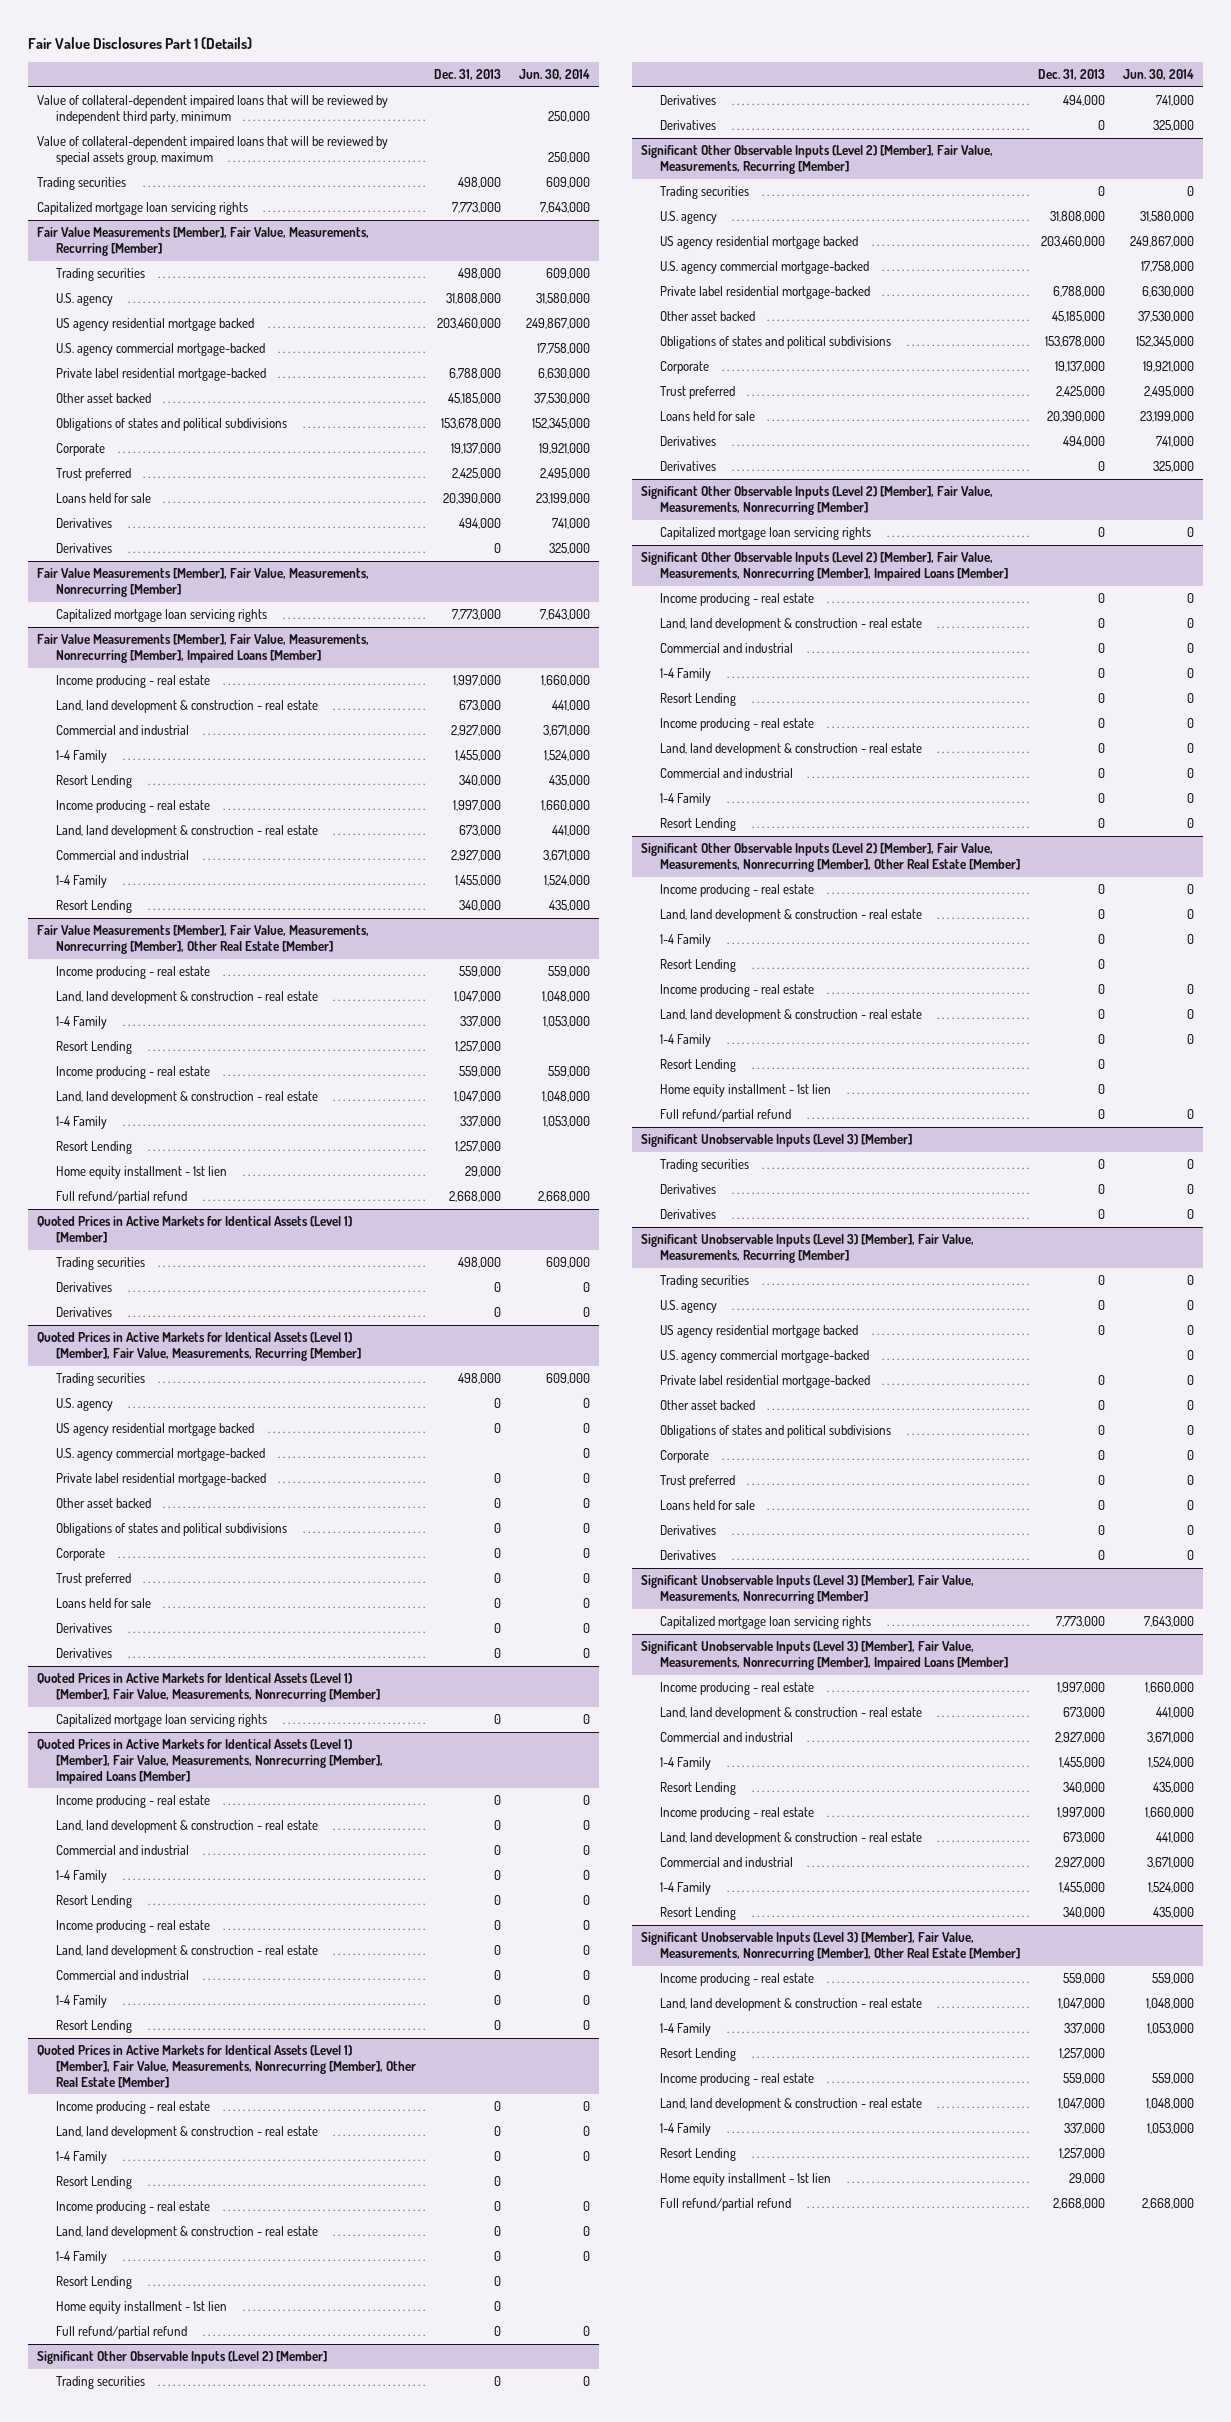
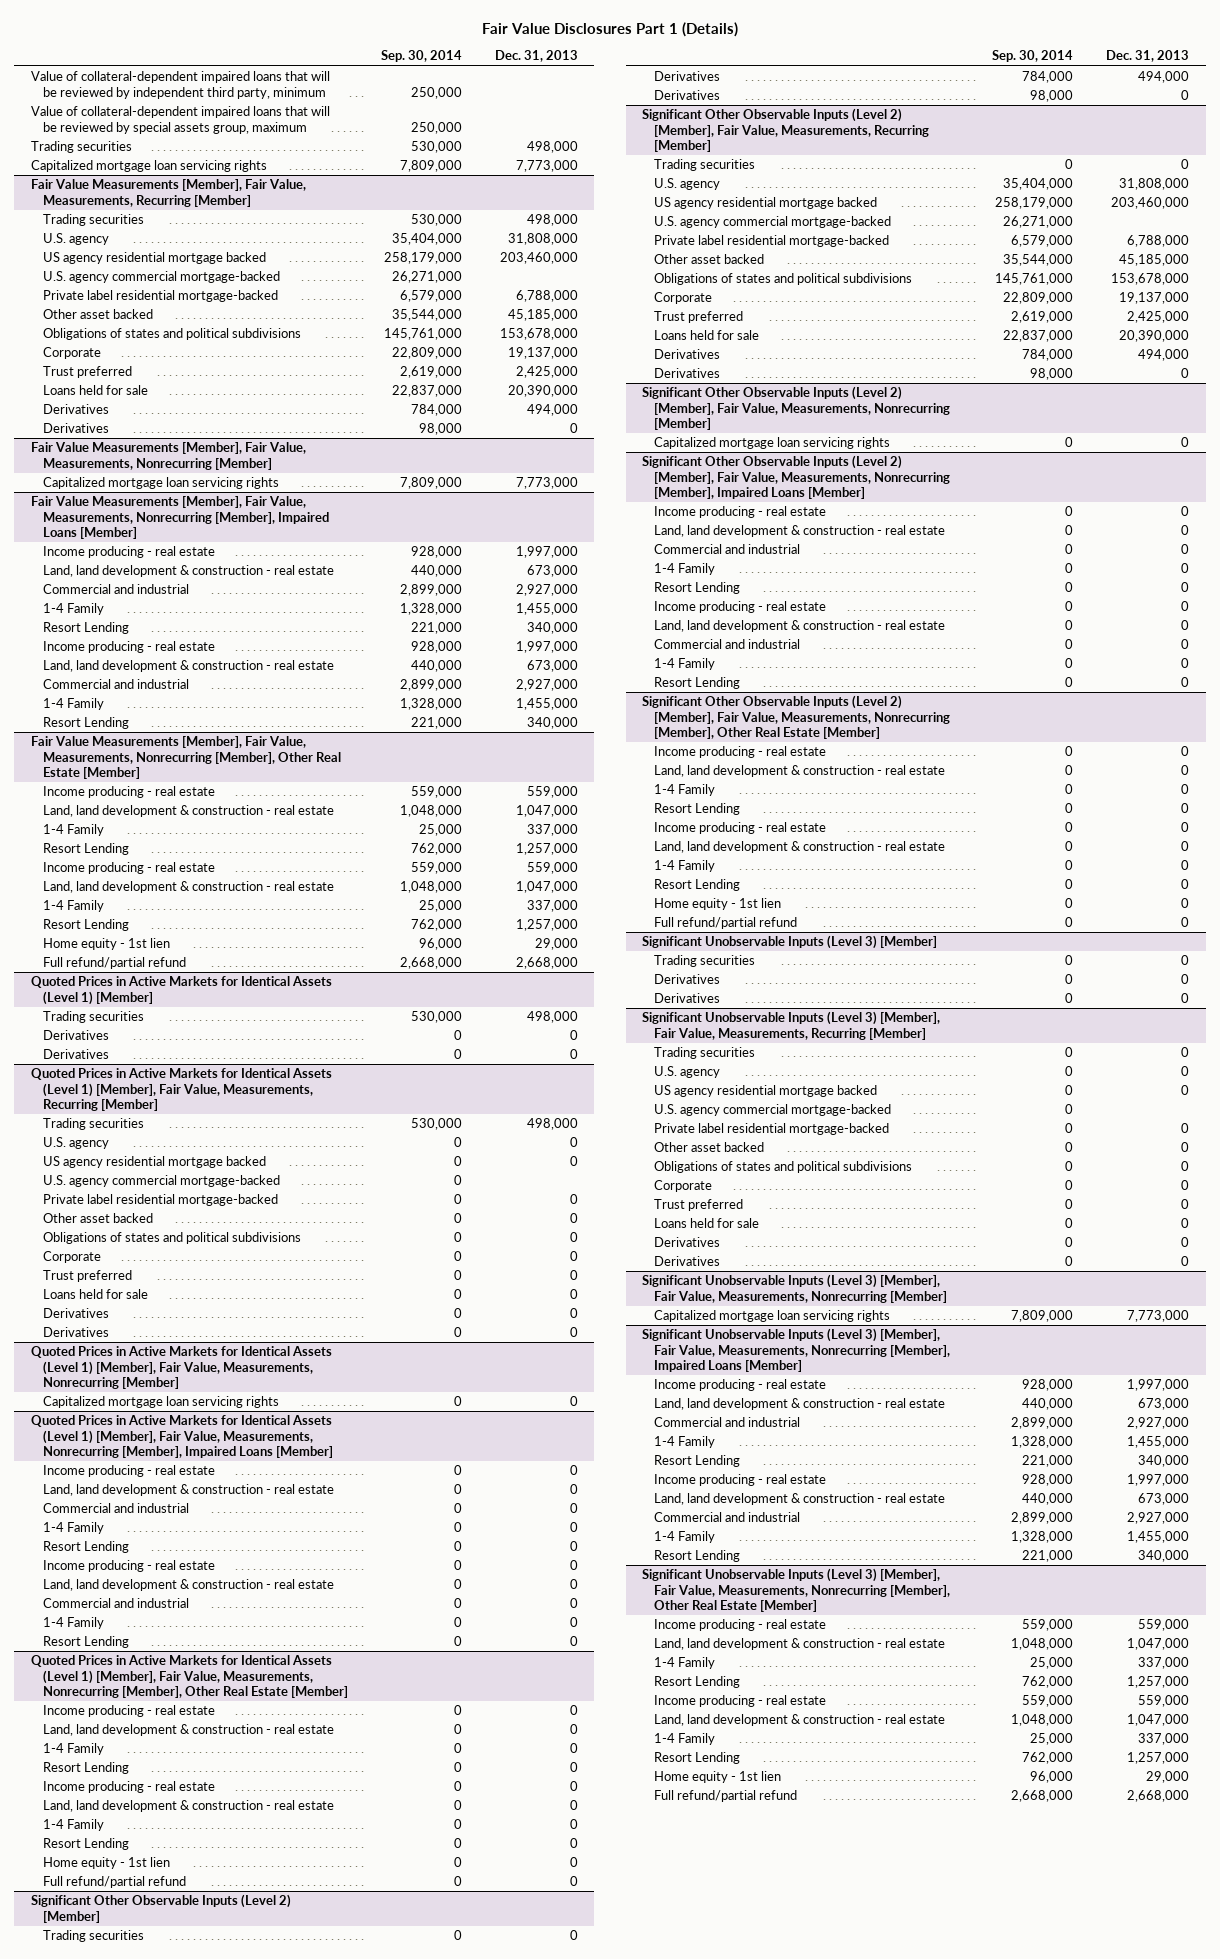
- | Dec. 31, 2013 | Jun. 30, 2014
+ | Sep. 30, 2014 | Dec. 31, 2013
@ Fair Value Measurements [Member], Fair Value, Measurements, Nonrecurring [Member], Other Real Estate [Member]
- Home equity installment - 1st lien | 29,000 |
+ Home equity - 1st lien | 96,000 | 29,000
@ Quoted Prices in Active Markets for Identical Assets (Level 1) [Member], Fair Value, Measurements, Nonrecurring [Member], Other Real Estate [Member]
- Home equity installment - 1st lien | 0 |
+ Home equity - 1st lien | 0 | 0
@ Significant Other Observable Inputs (Level 2) [Member], Fair Value, Measurements, Nonrecurring [Member], Other Real Estate [Member]
- Home equity installment - 1st lien | 0 |
+ Home equity - 1st lien | 0 | 0
@ Significant Unobservable Inputs (Level 3) [Member], Fair Value, Measurements, Nonrecurring [Member], Other Real Estate [Member]
- Home equity installment - 1st lien | 29,000 |
+ Home equity - 1st lien | 96,000 | 29,000

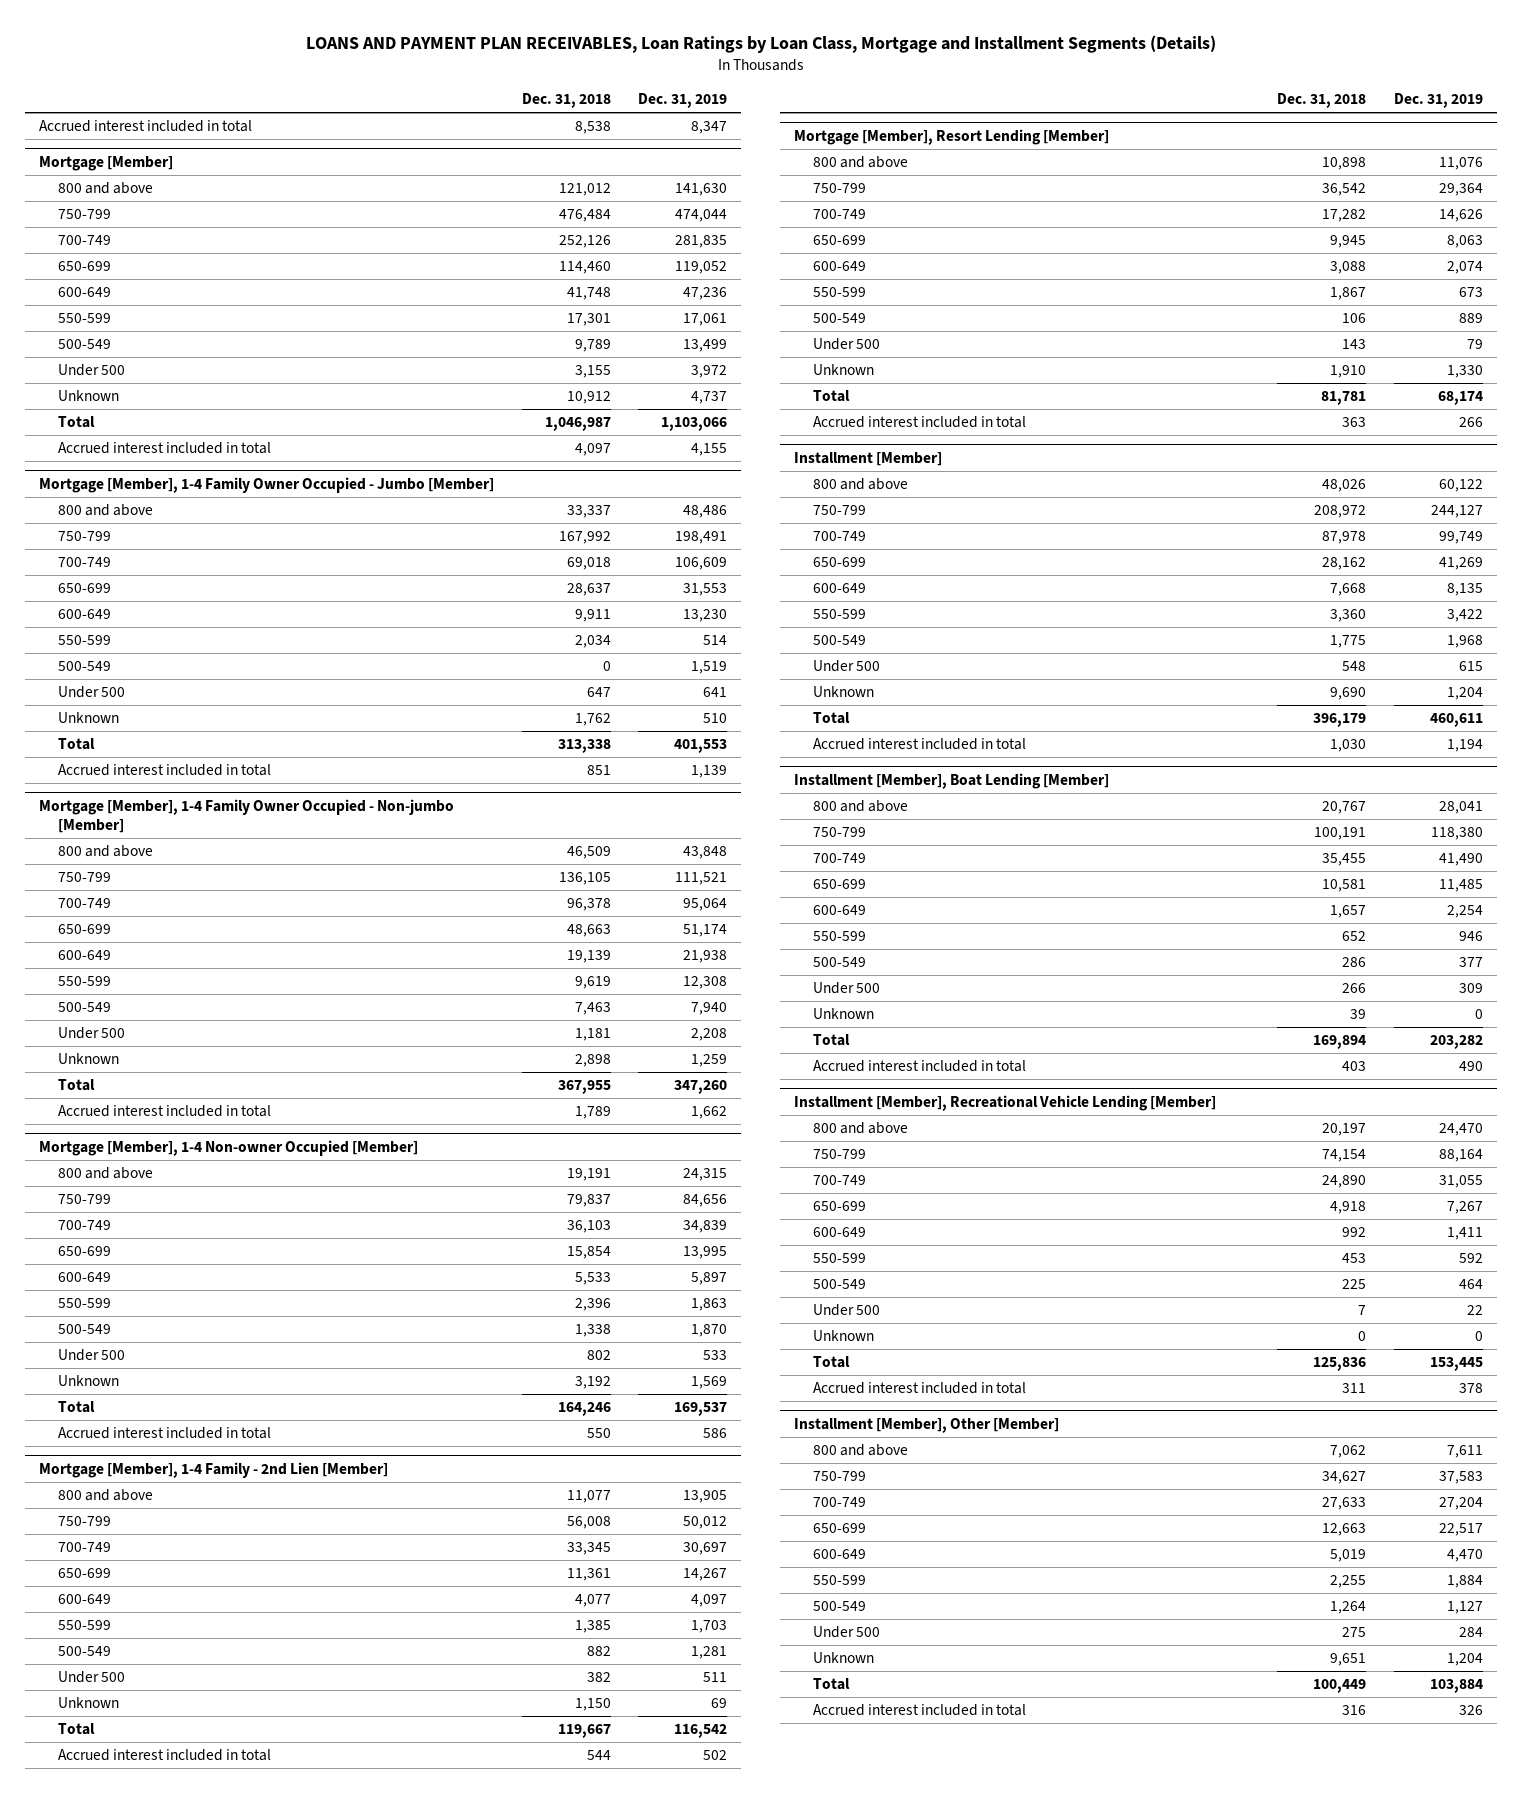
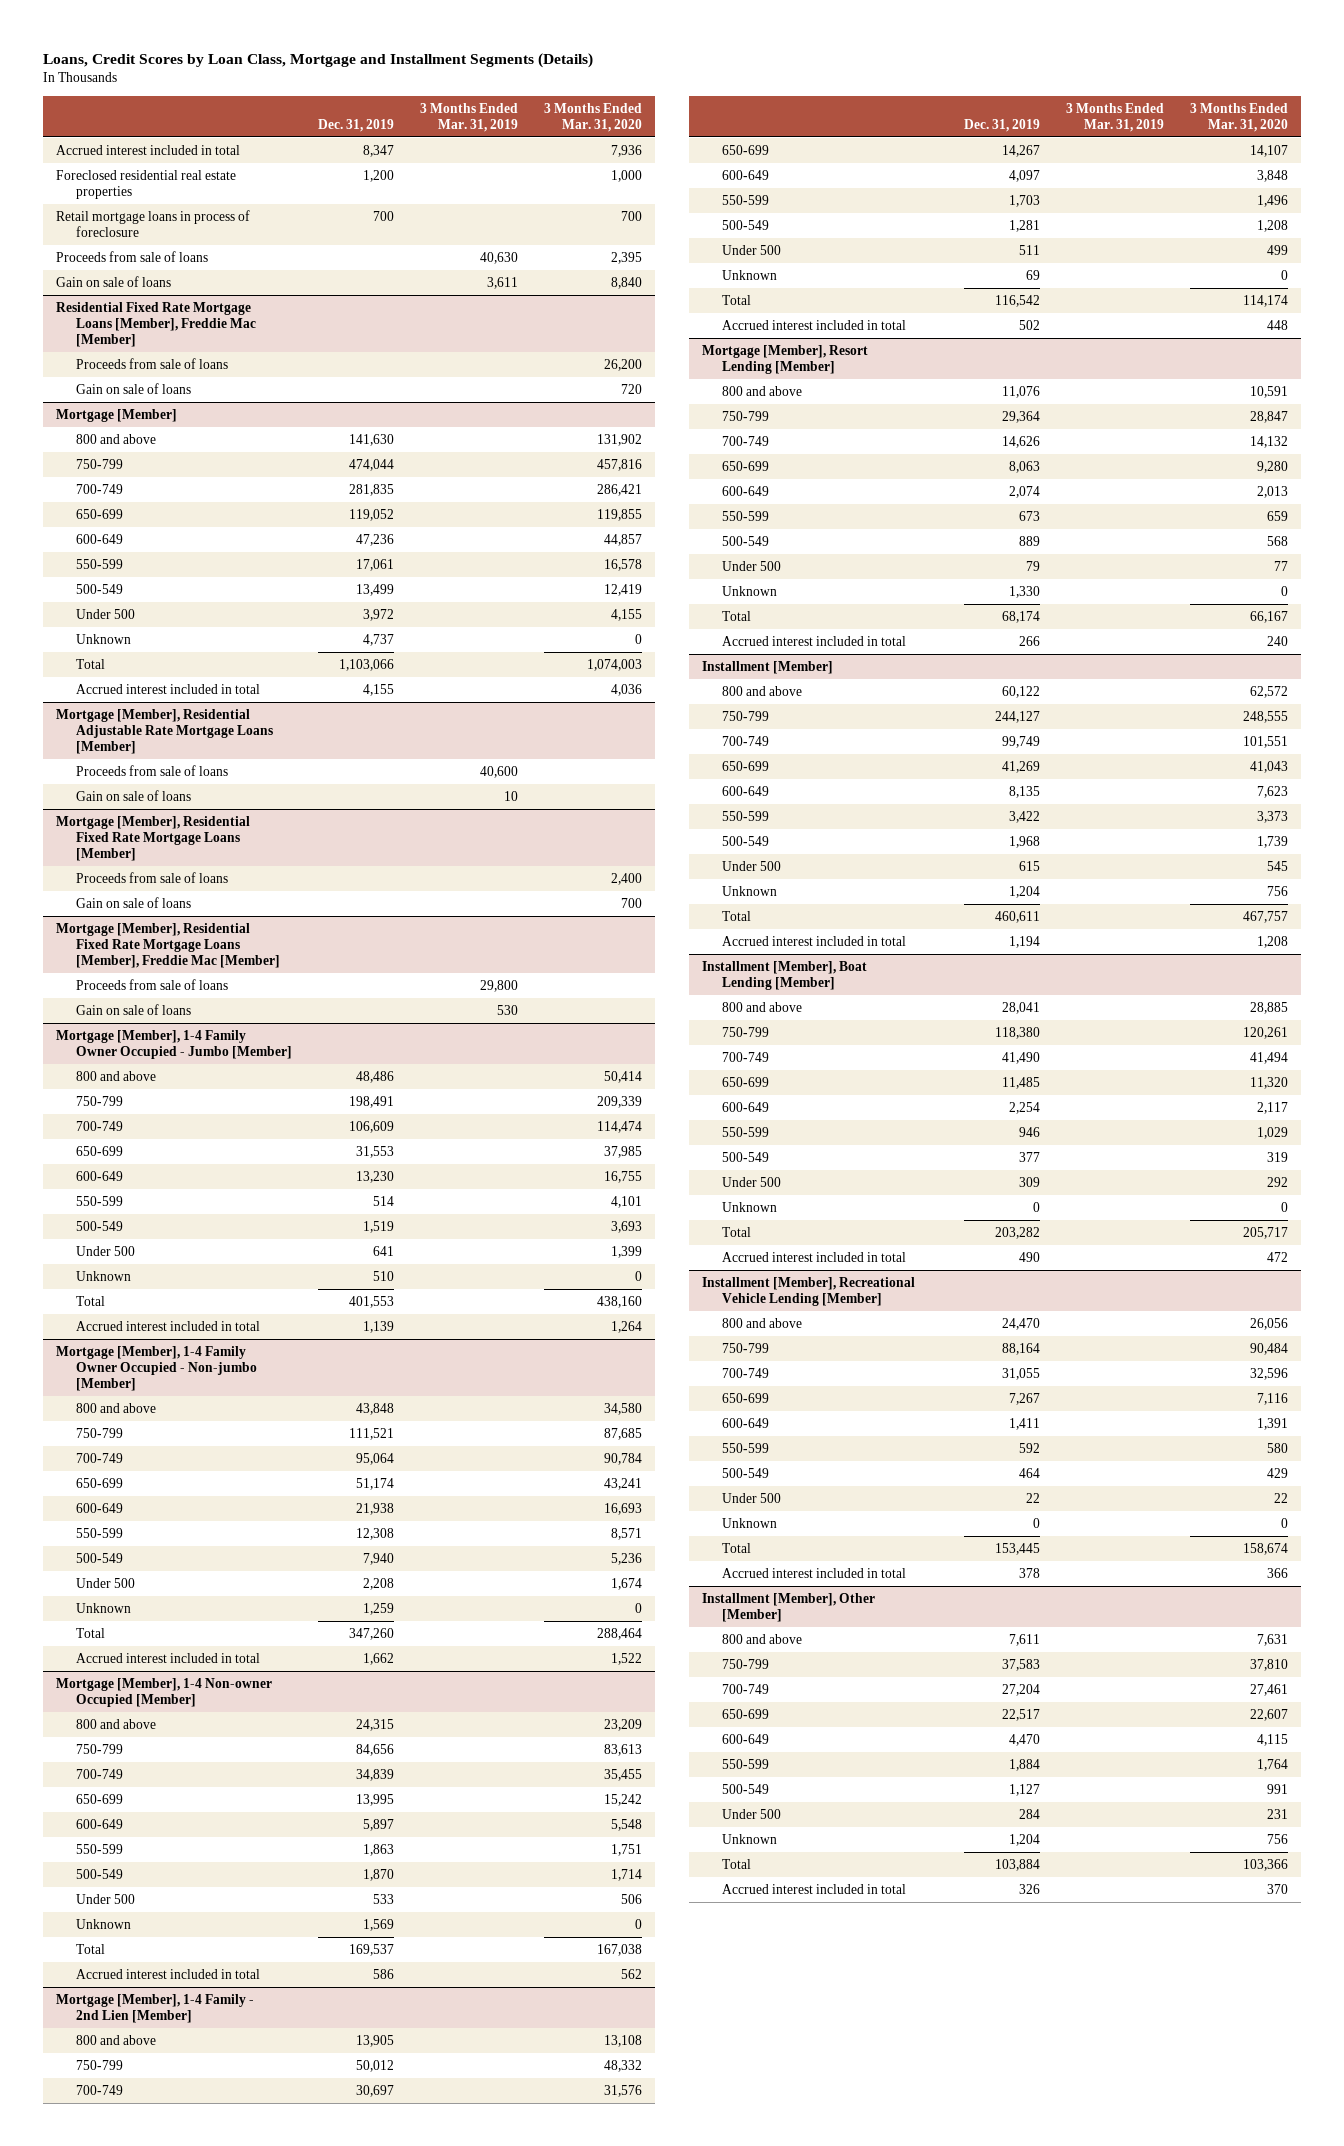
- LOANS AND PAYMENT PLAN RECEIVABLES, Loan Ratings by Loan Class, Mortgage and Installment Segments (Details)
+ Loans, Credit Scores by Loan Class, Mortgage and Installment Segments (Details)
- | Dec. 31, 2018 | Dec. 31, 2019
+ | Dec. 31, 2019 | 3 Months Ended Mar. 31, 2019 | 3 Months Ended Mar. 31, 2020
+ Foreclosed residential real estate properties | 1,200 | | 1,000
+ Retail mortgage loans in process of foreclosure | 700 | | 700
+ Proceeds from sale of loans | | 40,630 | 2,395
+ Gain on sale of loans | | 3,611 | 8,840
+ Residential Fixed Rate Mortgage Loans [Member], Freddie Mac [Member]
+ Proceeds from sale of loans | | | 26,200
+ Gain on sale of loans | | | 720
+ Mortgage [Member], Residential Adjustable Rate Mortgage Loans [Member]
+ Proceeds from sale of loans | | 40,600 |
+ Gain on sale of loans | | 10 |
+ Mortgage [Member], Residential Fixed Rate Mortgage Loans [Member]
+ Proceeds from sale of loans | | | 2,400
+ Gain on sale of loans | | | 700
+ Mortgage [Member], Residential Fixed Rate Mortgage Loans [Member], Freddie Mac [Member]
+ Proceeds from sale of loans | | 29,800 |
+ Gain on sale of loans | | 530 |

